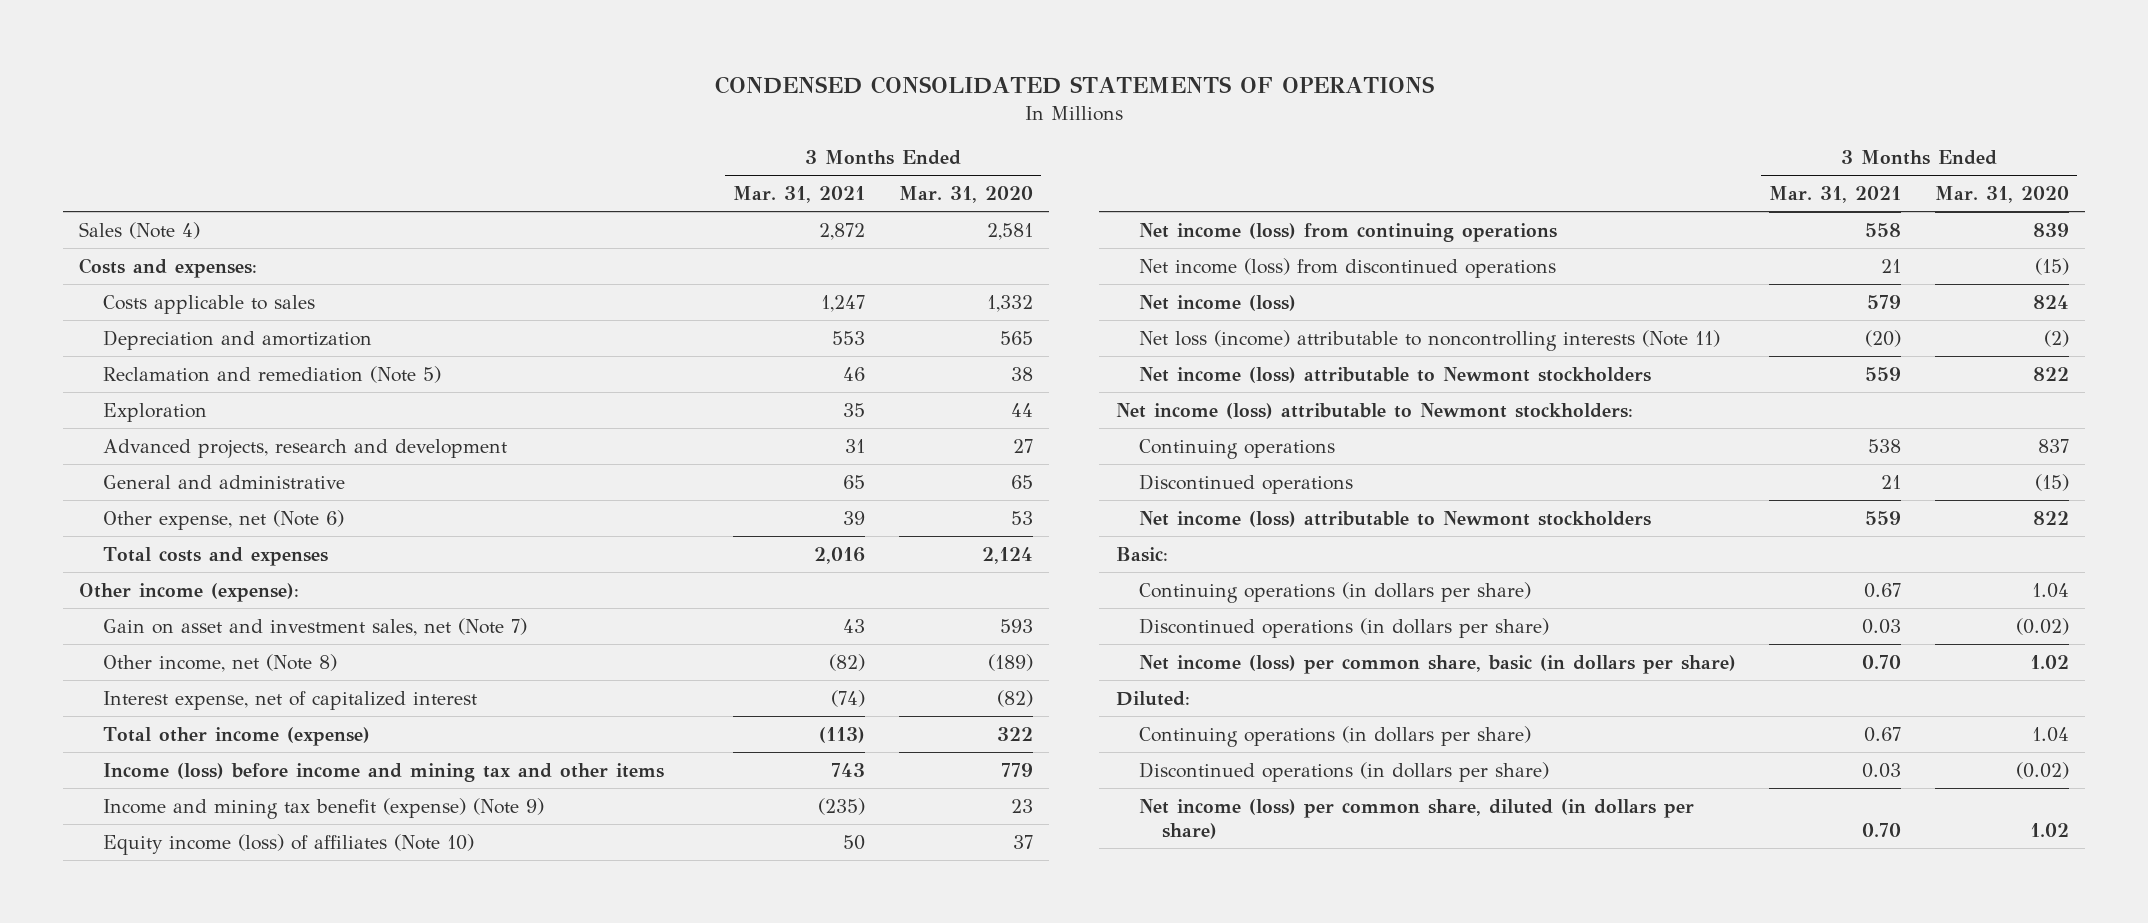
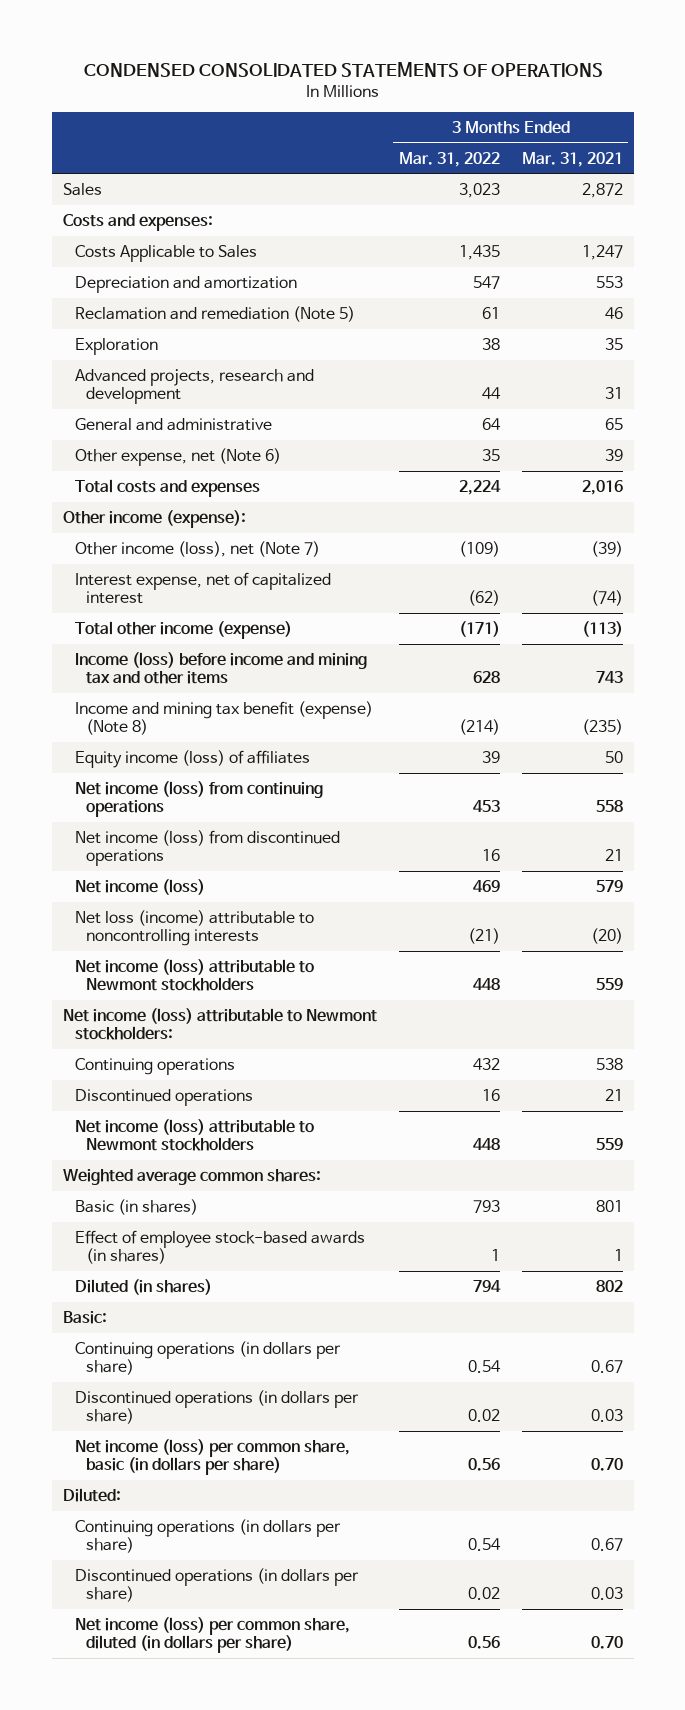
- | 3 Months Ended Mar. 31, 2021 | 3 Months Ended Mar. 31, 2020
+ | 3 Months Ended Mar. 31, 2022 | 3 Months Ended Mar. 31, 2021
- Sales (Note 4) | 2,872 | 2,581
+ Sales | 3,023 | 2,872
- Costs applicable to sales | 1,247 | 1,332
+ Costs Applicable to Sales | 1,435 | 1,247
- Gain on asset and investment sales, net (Note 7) | 43 | 593
- Other income, net (Note 8) | (82) | (189)
+ Other income (loss), net (Note 7) | (109) | (39)
- Income and mining tax benefit (expense) (Note 9) | (235) | 23
- Equity income (loss) of affiliates (Note 10) | 50 | 37
+ Income and mining tax benefit (expense) (Note 8) | (214) | (235)
+ Equity income (loss) of affiliates | 39 | 50
- Net loss (income) attributable to noncontrolling interests (Note 11) | (20) | (2)
+ Net loss (income) attributable to noncontrolling interests | (21) | (20)
+ Weighted average common shares:
+ Basic (in shares) | 793 | 801
+ Effect of employee stock-based awards (in shares) | 1 | 1
+ Diluted (in shares) | 794 | 802

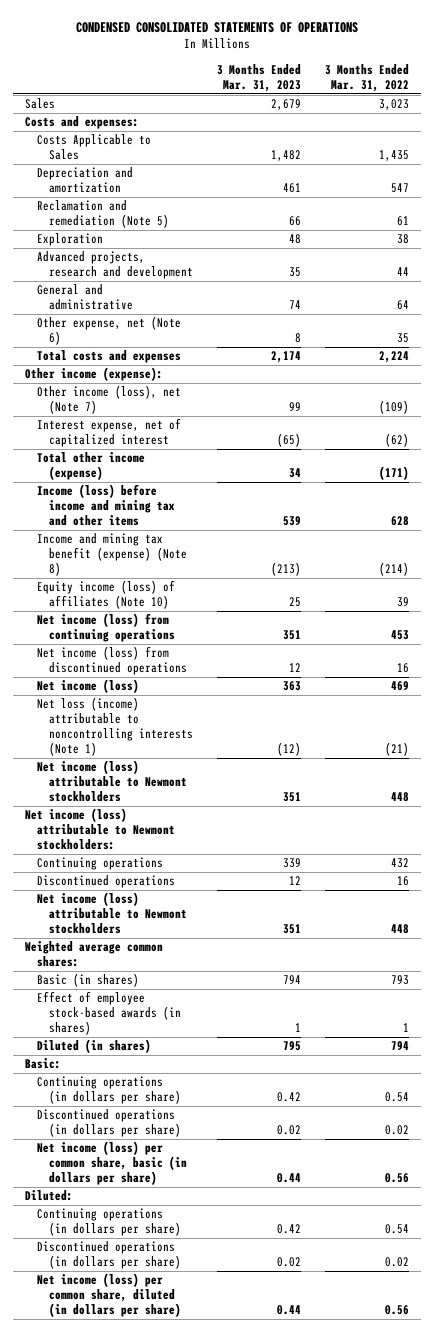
- | 3 Months Ended Mar. 31, 2022 | 3 Months Ended Mar. 31, 2021
+ | 3 Months Ended Mar. 31, 2023 | 3 Months Ended Mar. 31, 2022
- Equity income (loss) of affiliates | 39 | 50
+ Equity income (loss) of affiliates (Note 10) | 25 | 39
- Net loss (income) attributable to noncontrolling interests | (21) | (20)
+ Net loss (income) attributable to noncontrolling interests (Note 1) | (12) | (21)

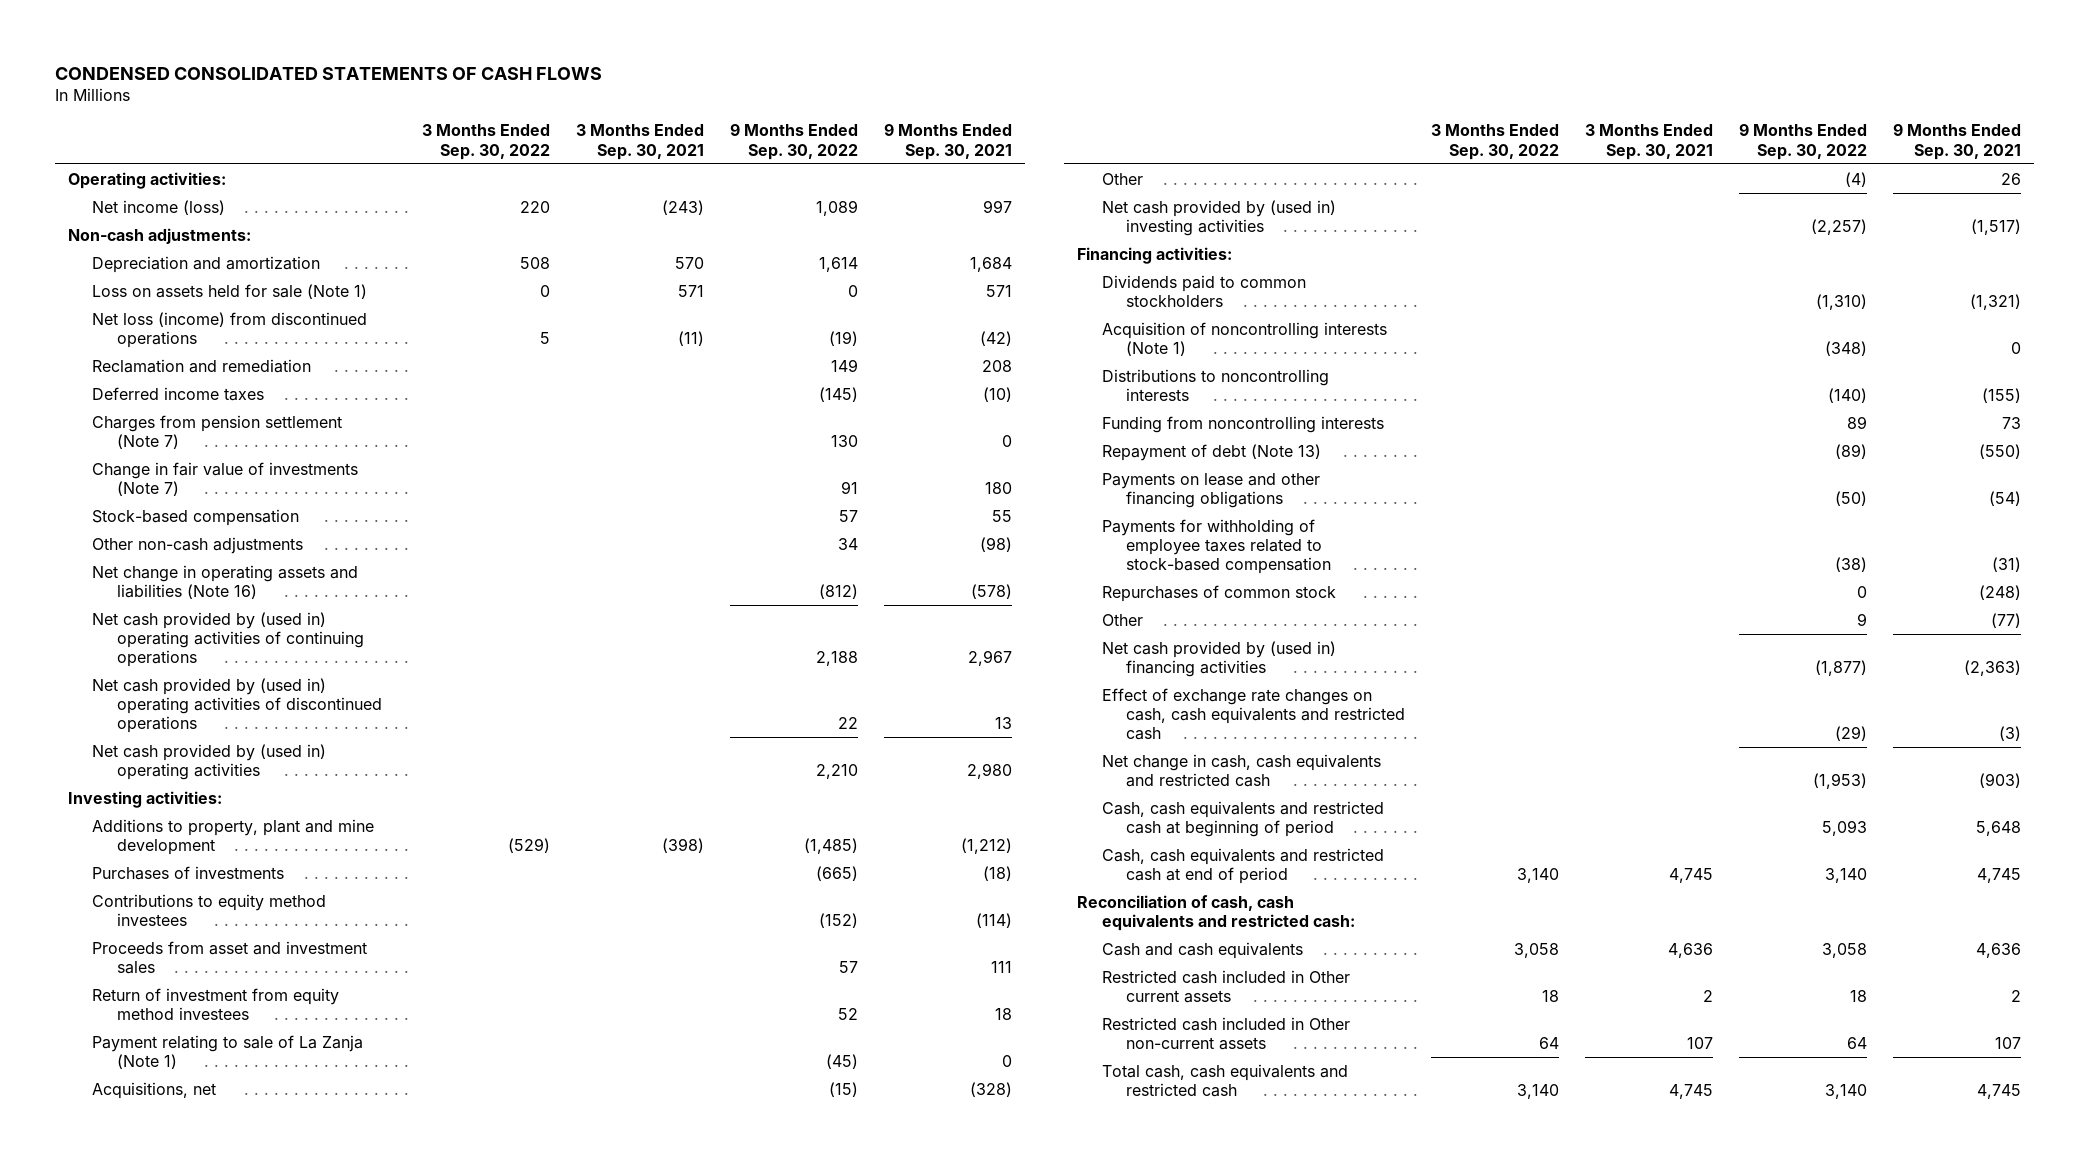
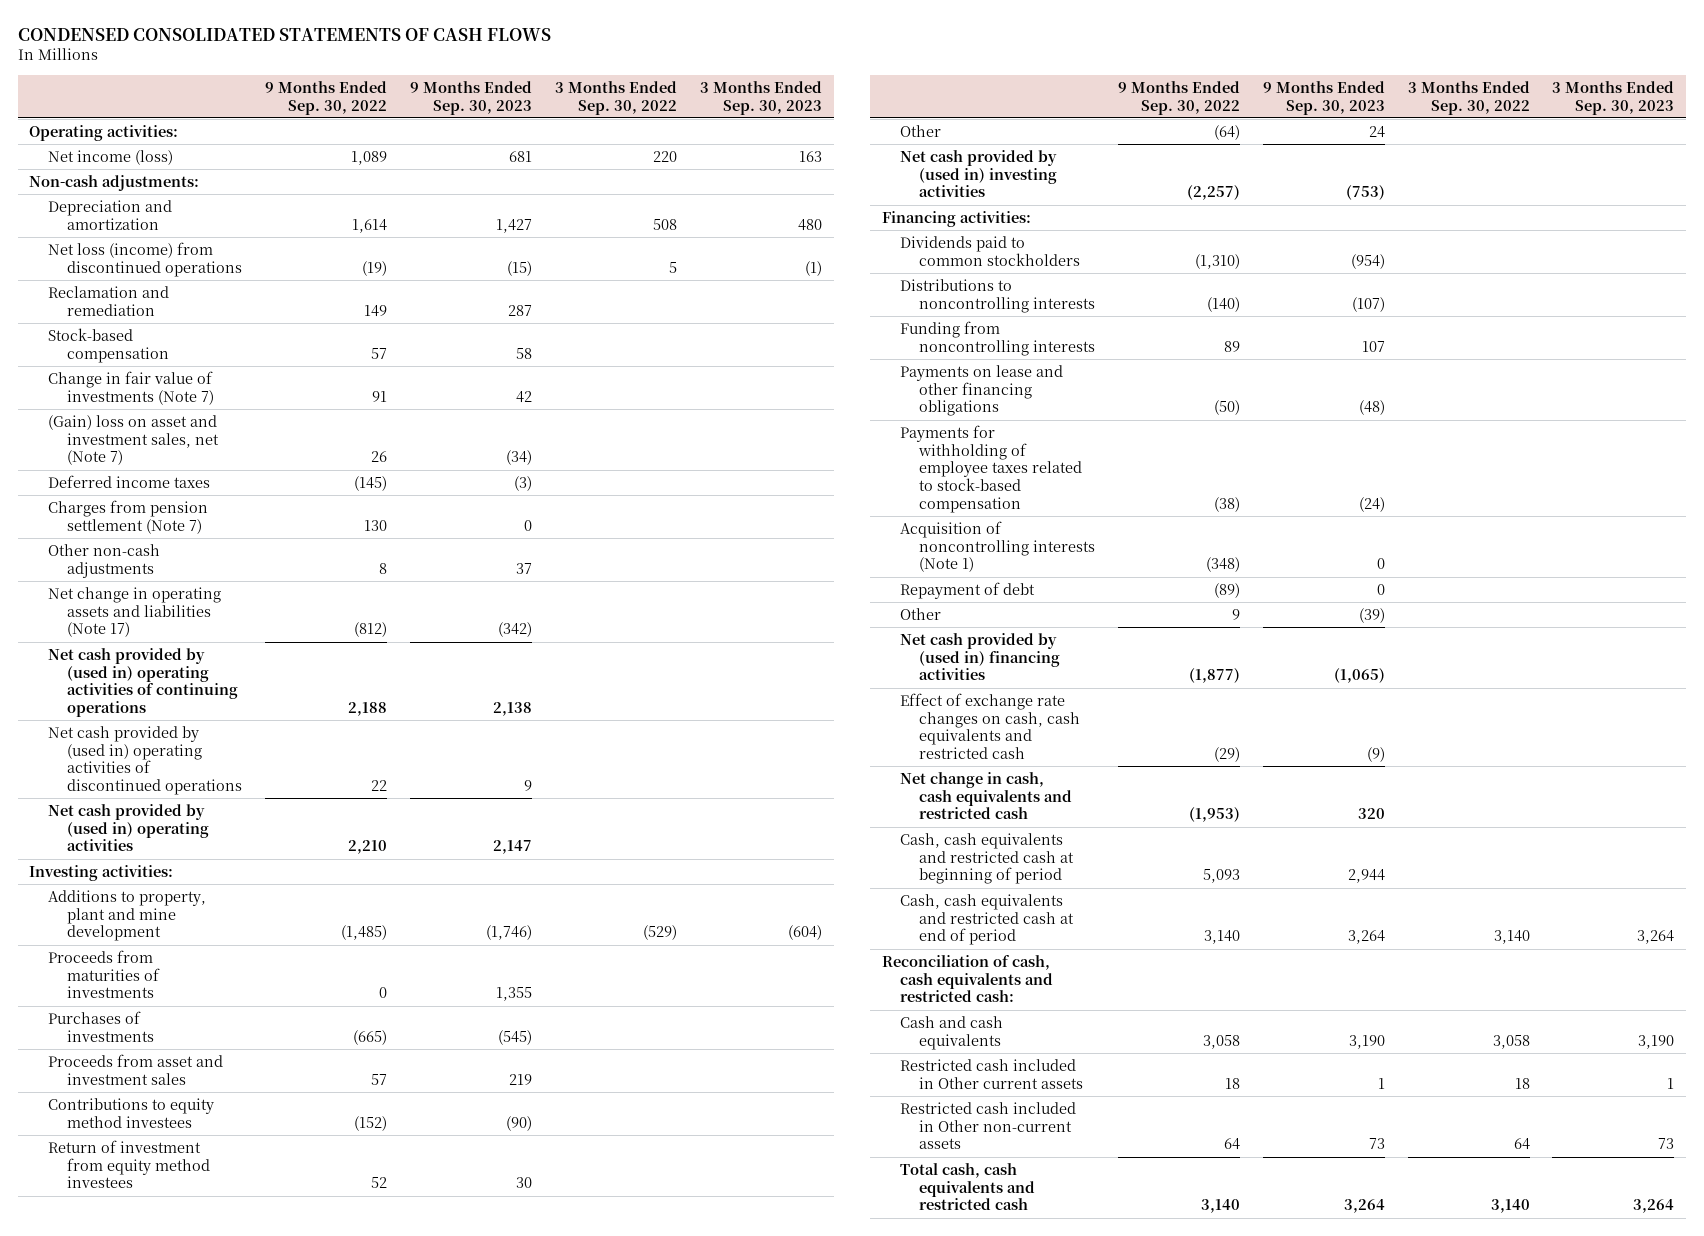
- | 3 Months Ended Sep. 30, 2022 | 3 Months Ended Sep. 30, 2021 | 9 Months Ended Sep. 30, 2022 | 9 Months Ended Sep. 30, 2021
+ | 9 Months Ended Sep. 30, 2022 | 9 Months Ended Sep. 30, 2023 | 3 Months Ended Sep. 30, 2022 | 3 Months Ended Sep. 30, 2023
- Loss on assets held for sale (Note 1) | 0 | 571 | 0 | 571
moved up: Stock-based compensation | 57 | 58 | |
moved up: Change in fair value of investments (Note 7) | 91 | 42 | |
+ (Gain) loss on asset and investment sales, net (Note 7) | 26 | (34) | |
- Other non-cash adjustments | | | 34 | (98)
- Net change in operating assets and liabilities (Note 16) | | | (812) | (578)
+ Other non-cash adjustments | 8 | 37 | |
+ Net change in operating assets and liabilities (Note 17) | (812) | (342) | |
+ Proceeds from maturities of investments | 0 | 1,355 | |
moved down: Contributions to equity method investees | (152) | (90) | |
- Payment relating to sale of La Zanja (Note 1) | | | (45) | 0
- Acquisitions, net | | | (15) | (328)
- Other | | | (4) | 26
+ Other | (64) | 24 | |
- Repayment of debt (Note 13) | | | (89) | (550)
- Repurchases of common stock | | | 0 | (248)
moved down: Acquisition of noncontrolling interests (Note 1) | (348) | 0 | |
+ Repayment of debt | (89) | 0 | |

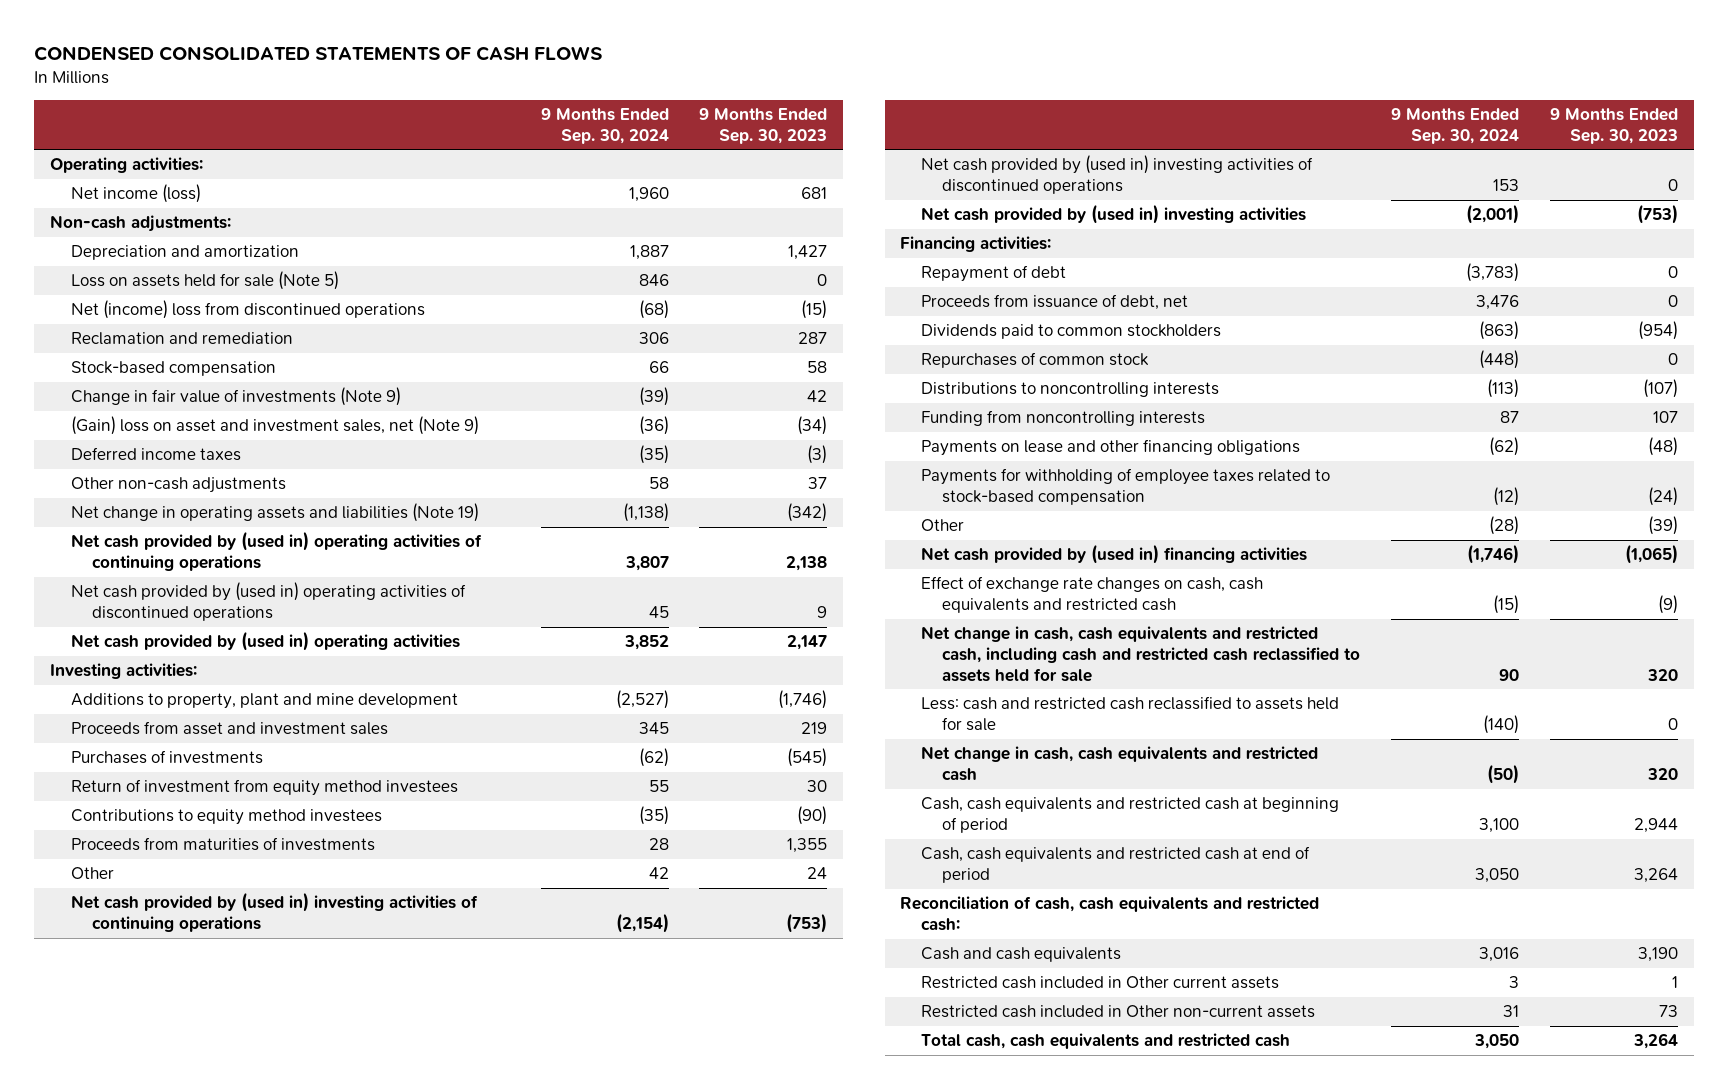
- | 9 Months Ended Sep. 30, 2022 | 9 Months Ended Sep. 30, 2023 | 3 Months Ended Sep. 30, 2022 | 3 Months Ended Sep. 30, 2023
+ | 9 Months Ended Sep. 30, 2024 | 9 Months Ended Sep. 30, 2023
- Net loss (income) from discontinued operations | (19) | (15) | 5 | (1)
+ Loss on assets held for sale (Note 5) | 846 | 0
+ Net (income) loss from discontinued operations | (68) | (15)
- Change in fair value of investments (Note 7) | 91 | 42 | |
- (Gain) loss on asset and investment sales, net (Note 7) | 26 | (34) | |
+ Change in fair value of investments (Note 9) | (39) | 42
+ (Gain) loss on asset and investment sales, net (Note 9) | (36) | (34)
- Charges from pension settlement (Note 7) | 130 | 0 | |
- Net change in operating assets and liabilities (Note 17) | (812) | (342) | |
+ Net change in operating assets and liabilities (Note 19) | (1,138) | (342)
moved down: Purchases of investments | (62) | (545)
moved down: Contributions to equity method investees | (35) | (90)
moved down: Proceeds from maturities of investments | 28 | 1,355
+ Net cash provided by (used in) investing activities of continuing operations | (2,154) | (753)
+ Net cash provided by (used in) investing activities of discontinued operations | 153 | 0
moved up: Repayment of debt | (3,783) | 0
+ Proceeds from issuance of debt, net | 3,476 | 0
+ Repurchases of common stock | (448) | 0
- Acquisition of noncontrolling interests (Note 1) | (348) | 0 | |
+ Net change in cash, cash equivalents and restricted cash, including cash and restricted cash reclassified to assets held for sale | 90 | 320
+ Less: cash and restricted cash reclassified to assets held for sale | (140) | 0

